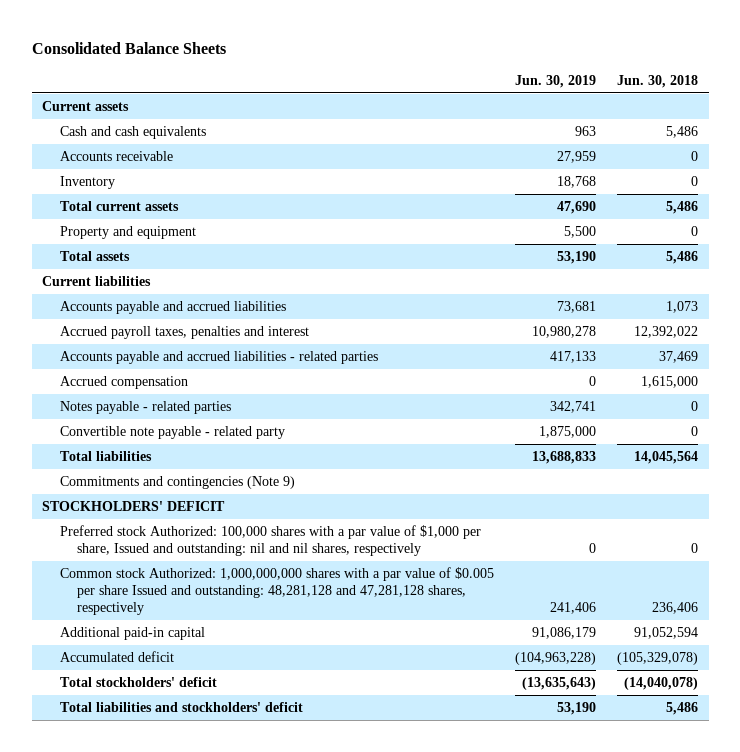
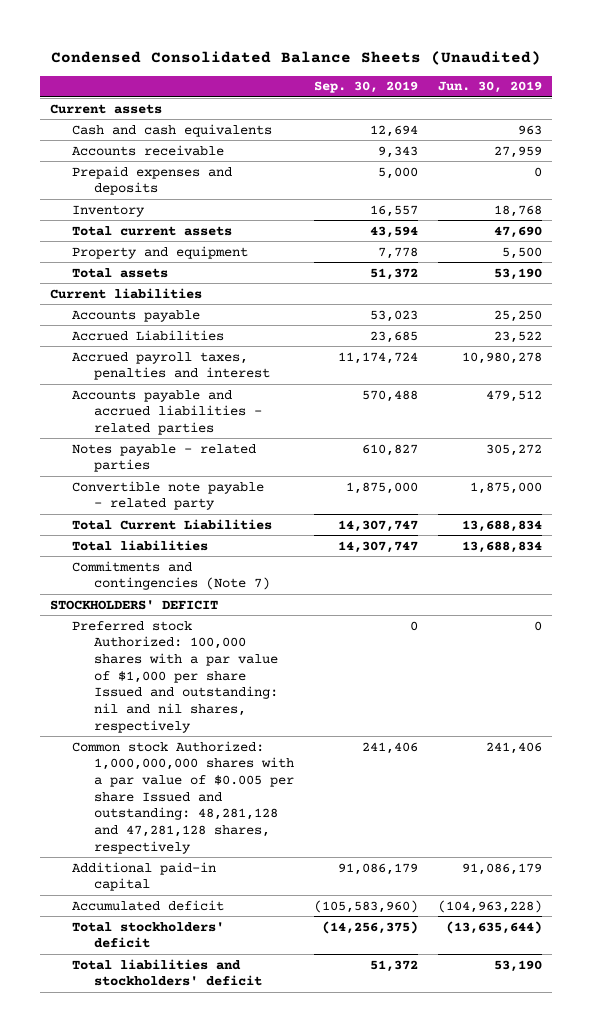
- Consolidated Balance Sheets
+ Condensed Consolidated Balance Sheets (Unaudited)
- | Jun. 30, 2019 | Jun. 30, 2018
+ | Sep. 30, 2019 | Jun. 30, 2019
+ Prepaid expenses and deposits | 5,000 | 0
- Accounts payable and accrued liabilities | 73,681 | 1,073
+ Accounts payable | 53,023 | 25,250
+ Accrued Liabilities | 23,685 | 23,522
- Accounts payable and accrued liabilities - related parties | 417,133 | 37,469
- Accrued compensation | 0 | 1,615,000
- Notes payable - related parties | 342,741 | 0
+ Accounts payable and accrued liabilities - related parties | 570,488 | 479,512
+ Notes payable - related parties | 610,827 | 305,272
- Total liabilities | 13,688,833 | 14,045,564
- Commitments and contingencies (Note 9)
+ Total Current Liabilities | 14,307,747 | 13,688,834
+ Total liabilities | 14,307,747 | 13,688,834
+ Commitments and contingencies (Note 7)
- Preferred stock Authorized: 100,000 shares with a par value of $1,000 per share, Issued and outstanding: nil and nil shares, respectively | 0 | 0
+ Preferred stock Authorized: 100,000 shares with a par value of $1,000 per share Issued and outstanding: nil and nil shares, respectively | 0 | 0
- Total stockholders' deficit | (13,635,643) | (14,040,078)
+ Total stockholders' deficit | (14,256,375) | (13,635,644)

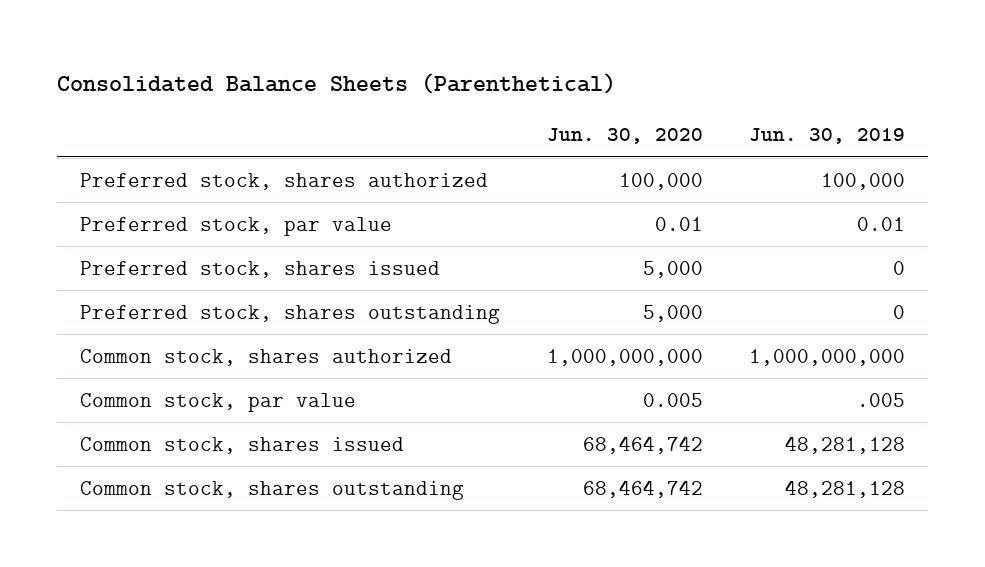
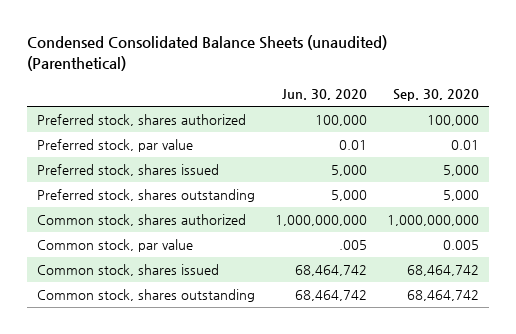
- Consolidated Balance Sheets (Parenthetical)
+ Condensed Consolidated Balance Sheets (unaudited) (Parenthetical)
- | Jun. 30, 2020 | Jun. 30, 2019
+ | Jun. 30, 2020 | Sep. 30, 2020
- Common stock, par value | 0.005 | .005
+ Common stock, par value | .005 | 0.005

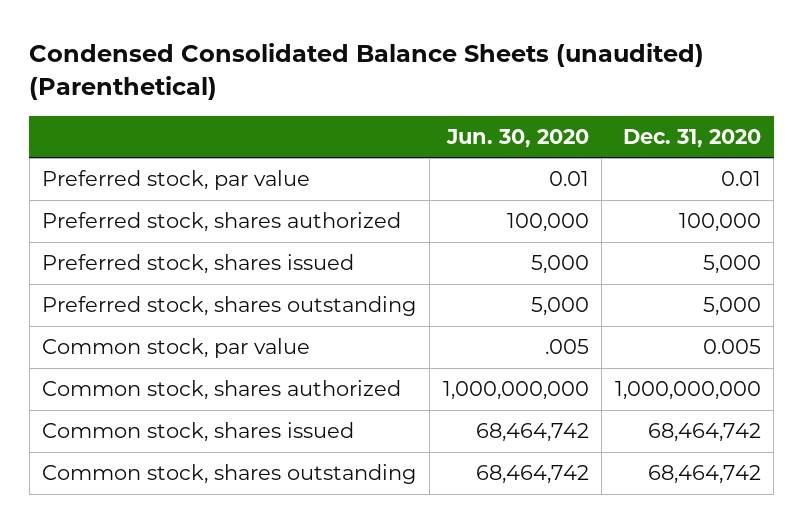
- | Jun. 30, 2020 | Sep. 30, 2020
+ | Jun. 30, 2020 | Dec. 31, 2020
moved down: Preferred stock, shares authorized | 100,000 | 100,000
moved down: Common stock, shares authorized | 1,000,000,000 | 1,000,000,000

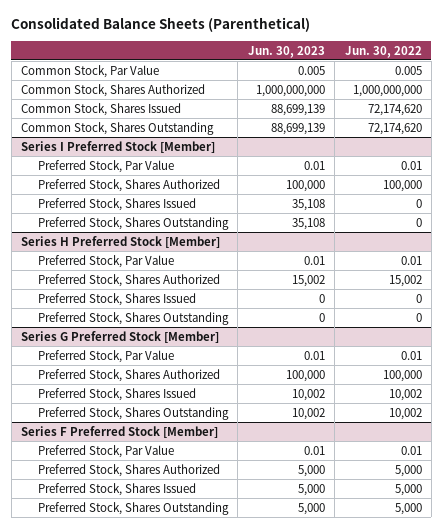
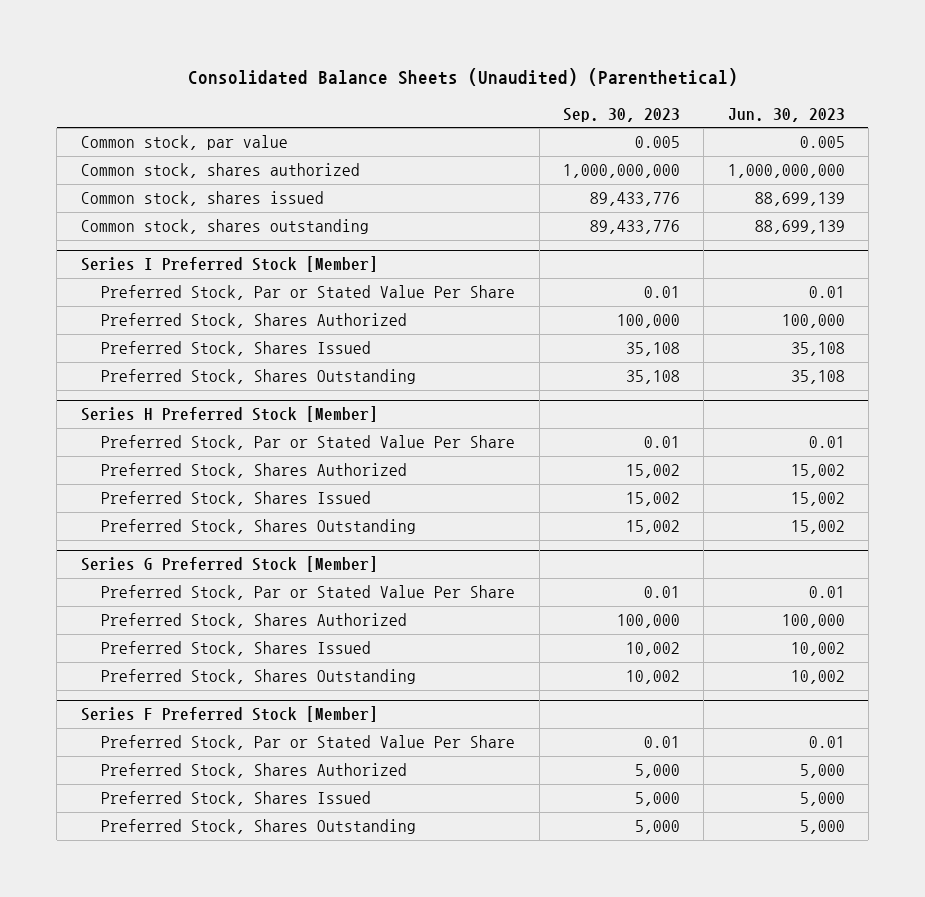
- Consolidated Balance Sheets (Parenthetical)
+ Consolidated Balance Sheets (Unaudited) (Parenthetical)
- | Jun. 30, 2023 | Jun. 30, 2022
+ | Sep. 30, 2023 | Jun. 30, 2023
- Common Stock, Par Value | 0.005 | 0.005
- Common Stock, Shares Authorized | 1,000,000,000 | 1,000,000,000
- Common Stock, Shares Issued | 88,699,139 | 72,174,620
- Common Stock, Shares Outstanding | 88,699,139 | 72,174,620
+ Common stock, par value | 0.005 | 0.005
+ Common stock, shares authorized | 1,000,000,000 | 1,000,000,000
+ Common stock, shares issued | 89,433,776 | 88,699,139
+ Common stock, shares outstanding | 89,433,776 | 88,699,139
@ Series I Preferred Stock [Member]
- Preferred Stock, Par Value | 0.01 | 0.01
+ Preferred Stock, Par or Stated Value Per Share | 0.01 | 0.01
@ Series H Preferred Stock [Member]
- Preferred Stock, Par Value | 0.01 | 0.01
+ Preferred Stock, Par or Stated Value Per Share | 0.01 | 0.01
- Preferred Stock, Shares Issued | 0 | 0
- Preferred Stock, Shares Outstanding | 0 | 0
+ Preferred Stock, Shares Issued | 15,002 | 15,002
+ Preferred Stock, Shares Outstanding | 15,002 | 15,002
@ Series G Preferred Stock [Member]
- Preferred Stock, Par Value | 0.01 | 0.01
+ Preferred Stock, Par or Stated Value Per Share | 0.01 | 0.01
@ Series F Preferred Stock [Member]
- Preferred Stock, Par Value | 0.01 | 0.01
+ Preferred Stock, Par or Stated Value Per Share | 0.01 | 0.01

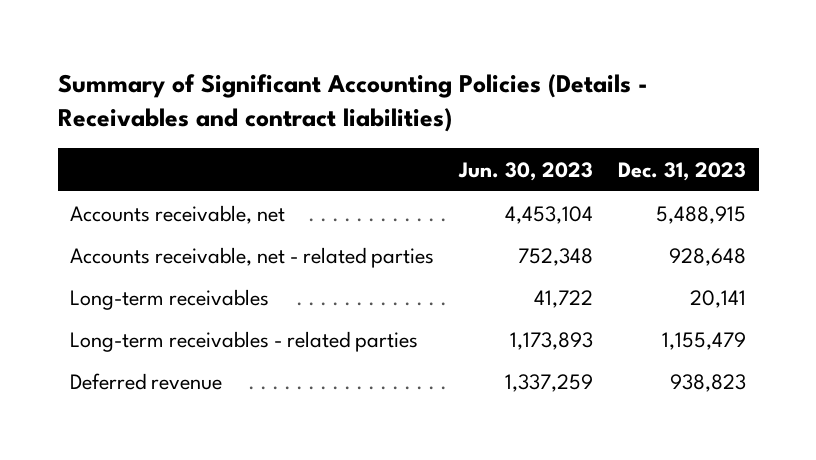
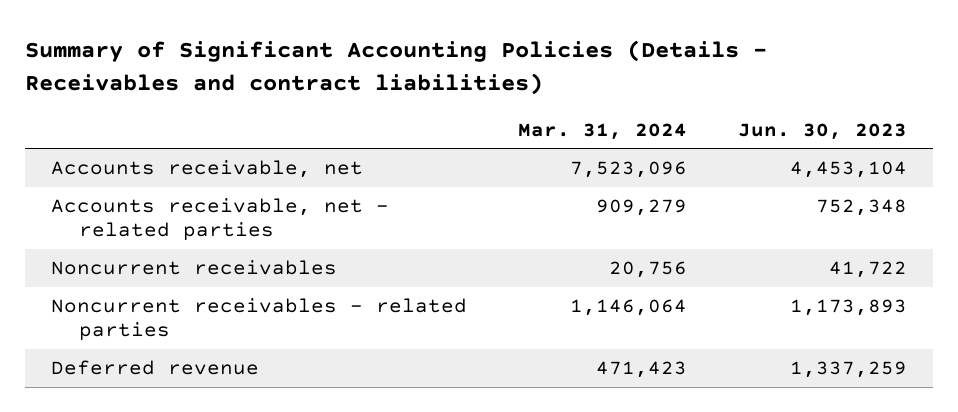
- | Jun. 30, 2023 | Dec. 31, 2023
+ | Mar. 31, 2024 | Jun. 30, 2023
- Long-term receivables | 41,722 | 20,141
- Long-term receivables - related parties | 1,173,893 | 1,155,479
+ Noncurrent receivables | 20,756 | 41,722
+ Noncurrent receivables - related parties | 1,146,064 | 1,173,893

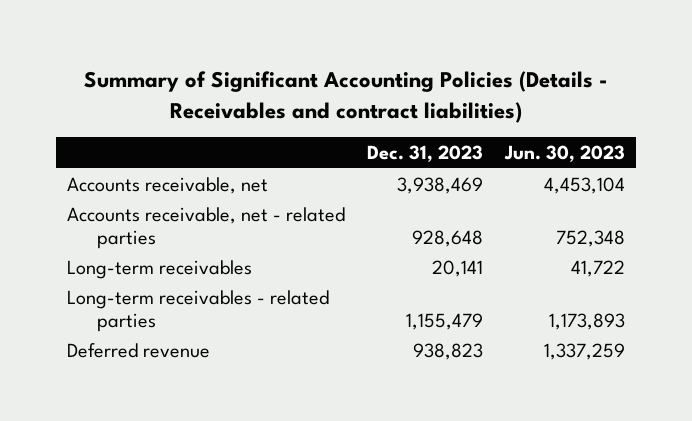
- | Mar. 31, 2024 | Jun. 30, 2023
+ | Dec. 31, 2023 | Jun. 30, 2023
- Noncurrent receivables | 20,756 | 41,722
- Noncurrent receivables - related parties | 1,146,064 | 1,173,893
+ Long-term receivables | 20,141 | 41,722
+ Long-term receivables - related parties | 1,155,479 | 1,173,893

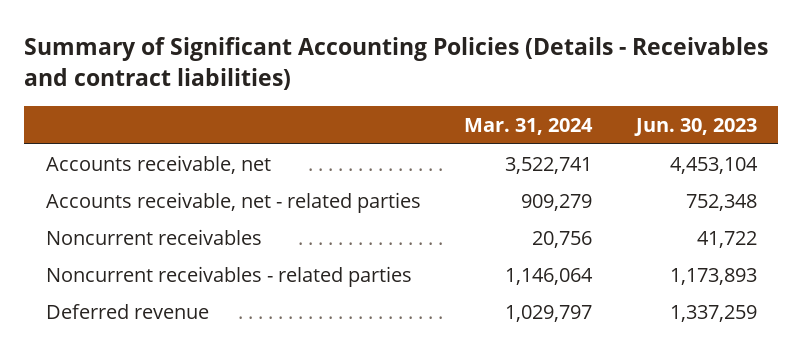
- | Dec. 31, 2023 | Jun. 30, 2023
+ | Mar. 31, 2024 | Jun. 30, 2023
- Long-term receivables | 20,141 | 41,722
- Long-term receivables - related parties | 1,155,479 | 1,173,893
+ Noncurrent receivables | 20,756 | 41,722
+ Noncurrent receivables - related parties | 1,146,064 | 1,173,893

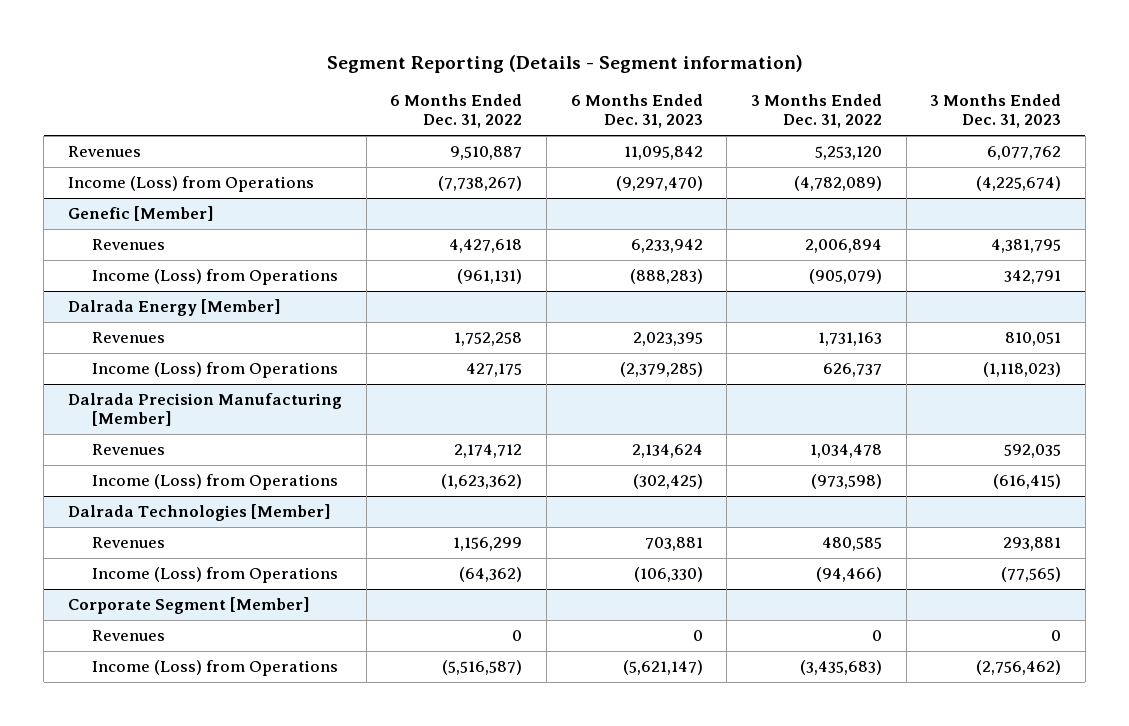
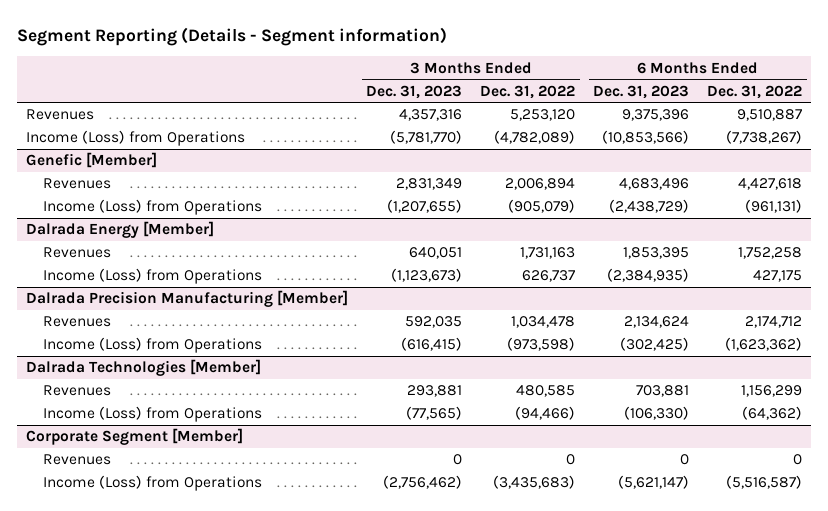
- | 6 Months Ended Dec. 31, 2022 | 6 Months Ended Dec. 31, 2023 | 3 Months Ended Dec. 31, 2022 | 3 Months Ended Dec. 31, 2023
+ | 3 Months Ended Dec. 31, 2023 | 3 Months Ended Dec. 31, 2022 | 6 Months Ended Dec. 31, 2023 | 6 Months Ended Dec. 31, 2022
- Revenues | 9,510,887 | 11,095,842 | 5,253,120 | 6,077,762
- Income (Loss) from Operations | (7,738,267) | (9,297,470) | (4,782,089) | (4,225,674)
+ Revenues | 4,357,316 | 5,253,120 | 9,375,396 | 9,510,887
+ Income (Loss) from Operations | (5,781,770) | (4,782,089) | (10,853,566) | (7,738,267)
@ Genefic [Member]
- Revenues | 4,427,618 | 6,233,942 | 2,006,894 | 4,381,795
- Income (Loss) from Operations | (961,131) | (888,283) | (905,079) | 342,791
+ Revenues | 2,831,349 | 2,006,894 | 4,683,496 | 4,427,618
+ Income (Loss) from Operations | (1,207,655) | (905,079) | (2,438,729) | (961,131)
@ Dalrada Energy [Member]
- Revenues | 1,752,258 | 2,023,395 | 1,731,163 | 810,051
- Income (Loss) from Operations | 427,175 | (2,379,285) | 626,737 | (1,118,023)
+ Revenues | 640,051 | 1,731,163 | 1,853,395 | 1,752,258
+ Income (Loss) from Operations | (1,123,673) | 626,737 | (2,384,935) | 427,175

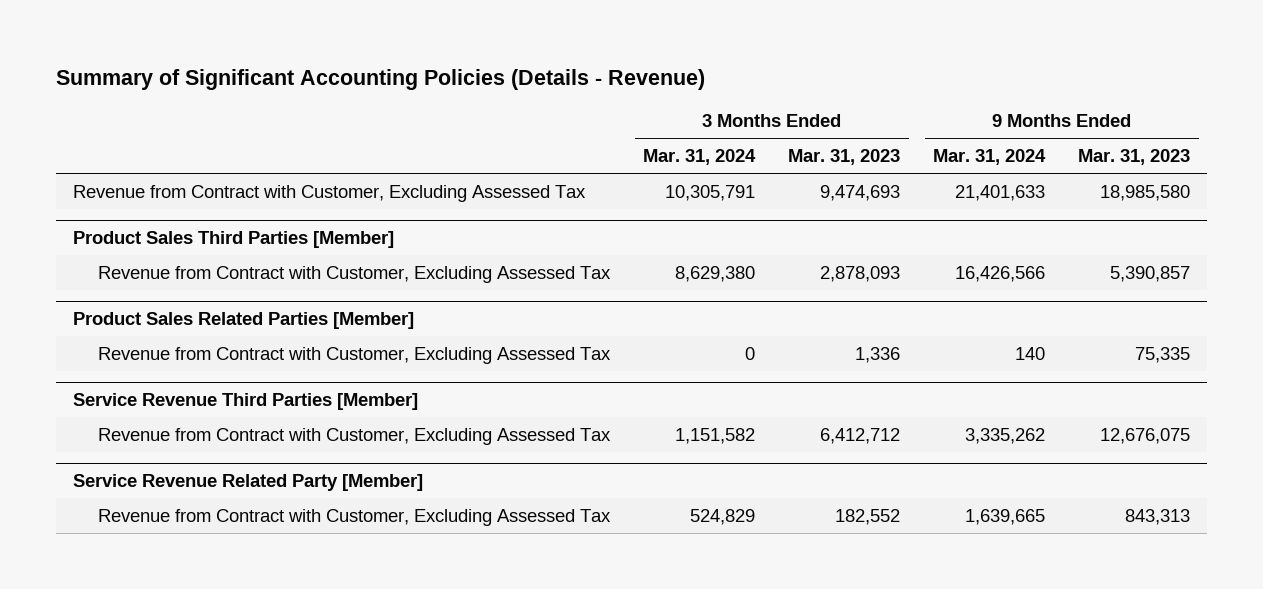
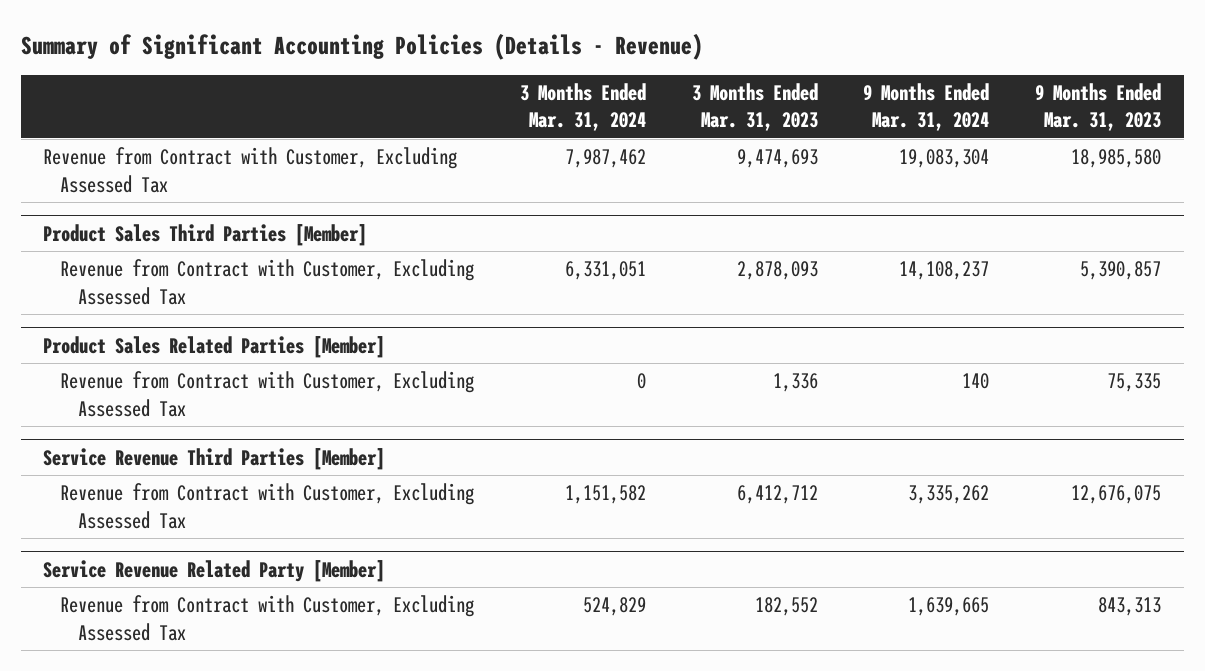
- Revenue from Contract with Customer, Excluding Assessed Tax | 10,305,791 | 9,474,693 | 21,401,633 | 18,985,580
+ Revenue from Contract with Customer, Excluding Assessed Tax | 7,987,462 | 9,474,693 | 19,083,304 | 18,985,580
@ Product Sales Third Parties [Member]
- Revenue from Contract with Customer, Excluding Assessed Tax | 8,629,380 | 2,878,093 | 16,426,566 | 5,390,857
+ Revenue from Contract with Customer, Excluding Assessed Tax | 6,331,051 | 2,878,093 | 14,108,237 | 5,390,857

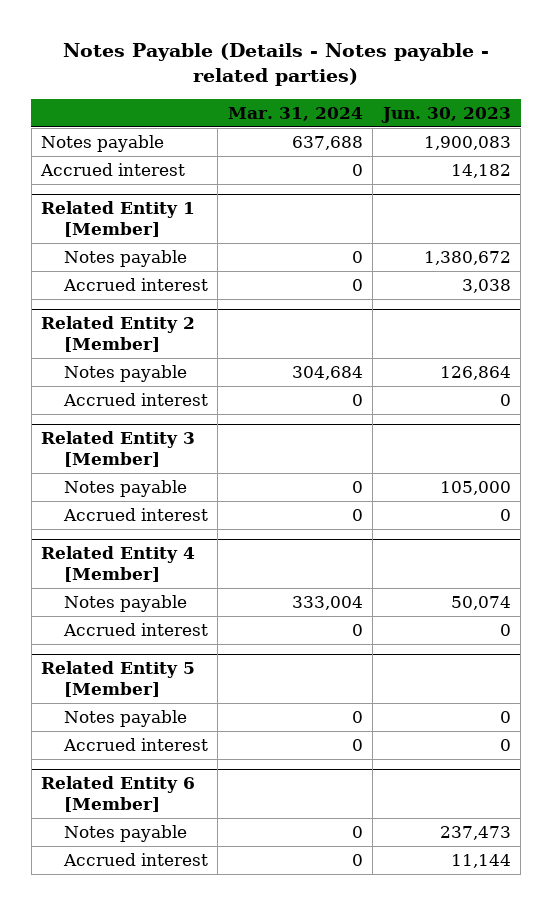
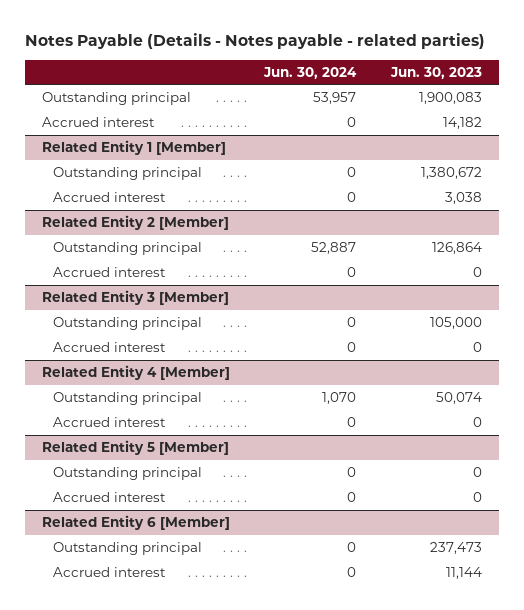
- | Mar. 31, 2024 | Jun. 30, 2023
+ | Jun. 30, 2024 | Jun. 30, 2023
- Notes payable | 637,688 | 1,900,083
+ Outstanding principal | 53,957 | 1,900,083
@ Related Entity 1 [Member]
- Notes payable | 0 | 1,380,672
+ Outstanding principal | 0 | 1,380,672
@ Related Entity 2 [Member]
- Notes payable | 304,684 | 126,864
+ Outstanding principal | 52,887 | 126,864
@ Related Entity 3 [Member]
- Notes payable | 0 | 105,000
+ Outstanding principal | 0 | 105,000
@ Related Entity 4 [Member]
- Notes payable | 333,004 | 50,074
+ Outstanding principal | 1,070 | 50,074
@ Related Entity 5 [Member]
- Notes payable | 0 | 0
+ Outstanding principal | 0 | 0
@ Related Entity 6 [Member]
- Notes payable | 0 | 237,473
+ Outstanding principal | 0 | 237,473

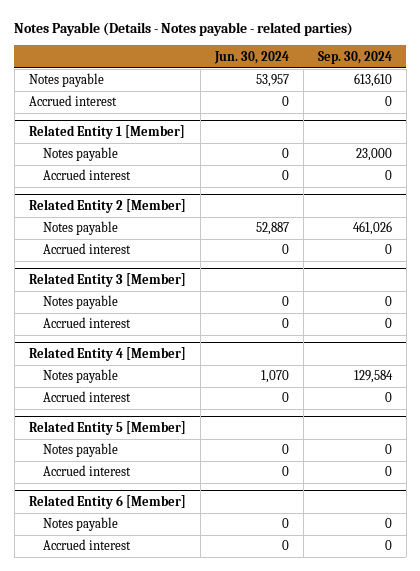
- | Jun. 30, 2024 | Jun. 30, 2023
+ | Jun. 30, 2024 | Sep. 30, 2024
- Outstanding principal | 53,957 | 1,900,083
+ Notes payable | 53,957 | 613,610
@ Related Entity 1 [Member]
- Outstanding principal | 0 | 1,380,672
+ Notes payable | 0 | 23,000
@ Related Entity 2 [Member]
- Outstanding principal | 52,887 | 126,864
+ Notes payable | 52,887 | 461,026
@ Related Entity 3 [Member]
- Outstanding principal | 0 | 105,000
+ Notes payable | 0 | 0
@ Related Entity 4 [Member]
- Outstanding principal | 1,070 | 50,074
+ Notes payable | 1,070 | 129,584
@ Related Entity 5 [Member]
- Outstanding principal | 0 | 0
+ Notes payable | 0 | 0
@ Related Entity 6 [Member]
- Outstanding principal | 0 | 237,473
+ Notes payable | 0 | 0

